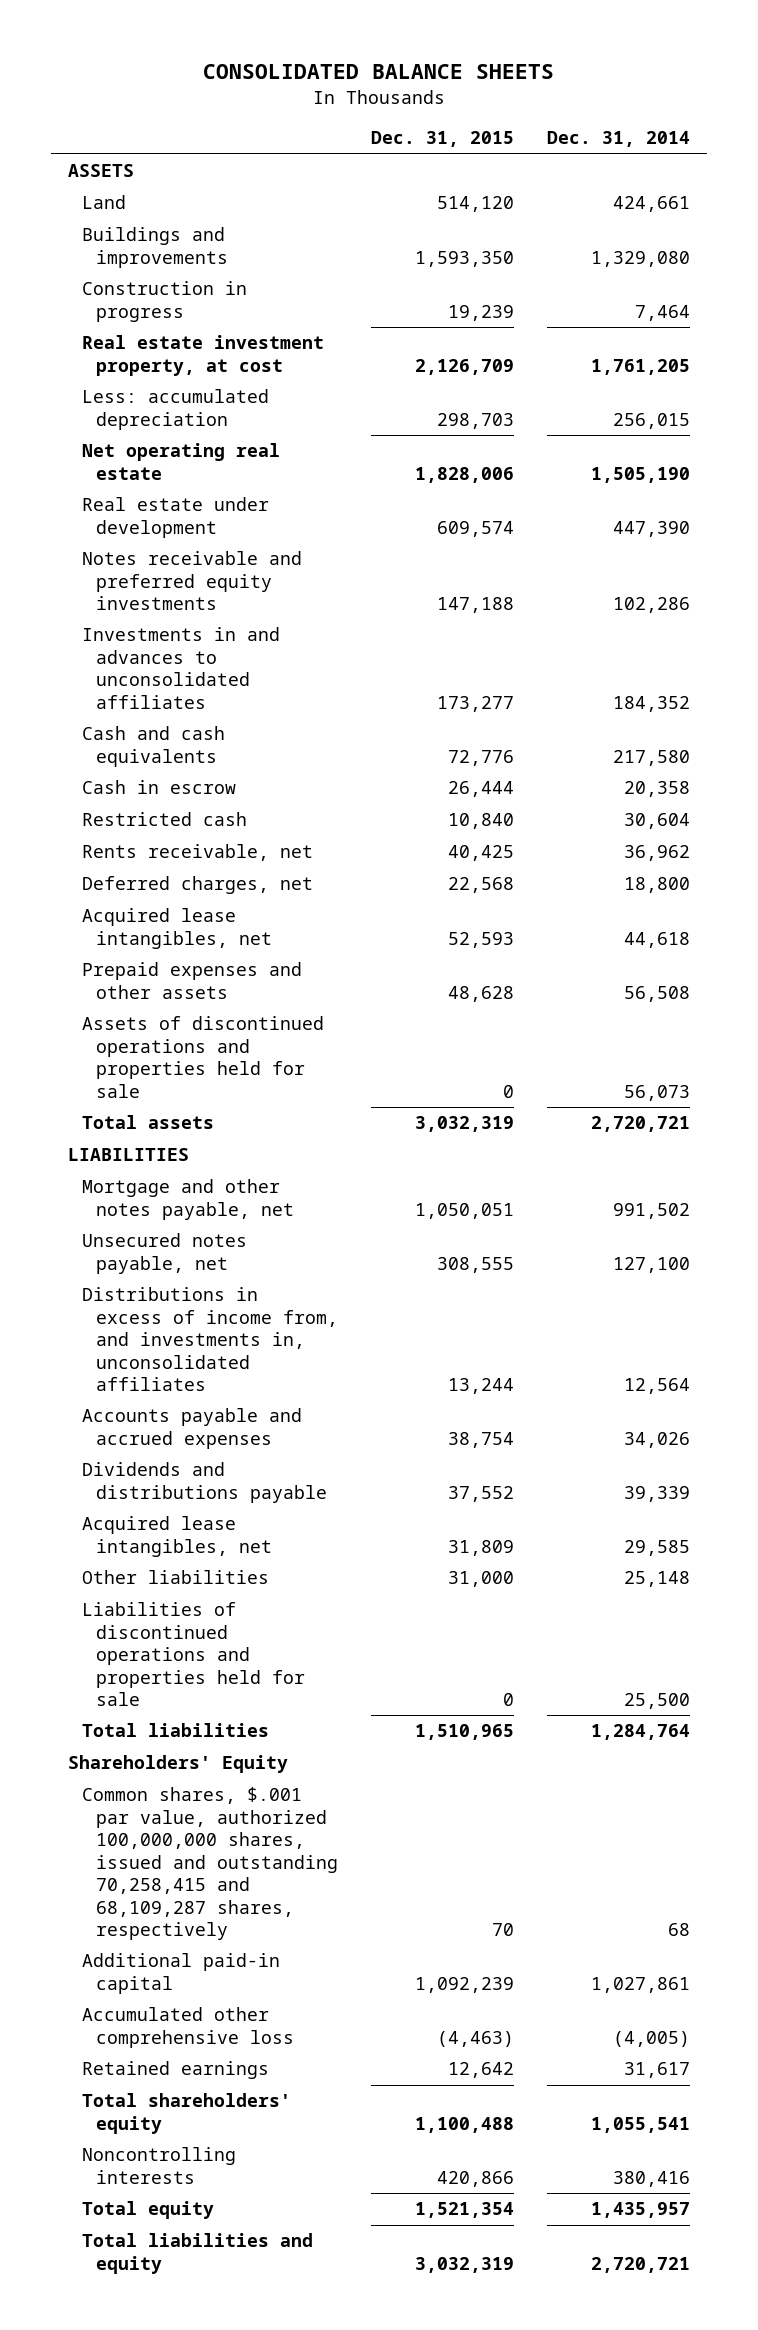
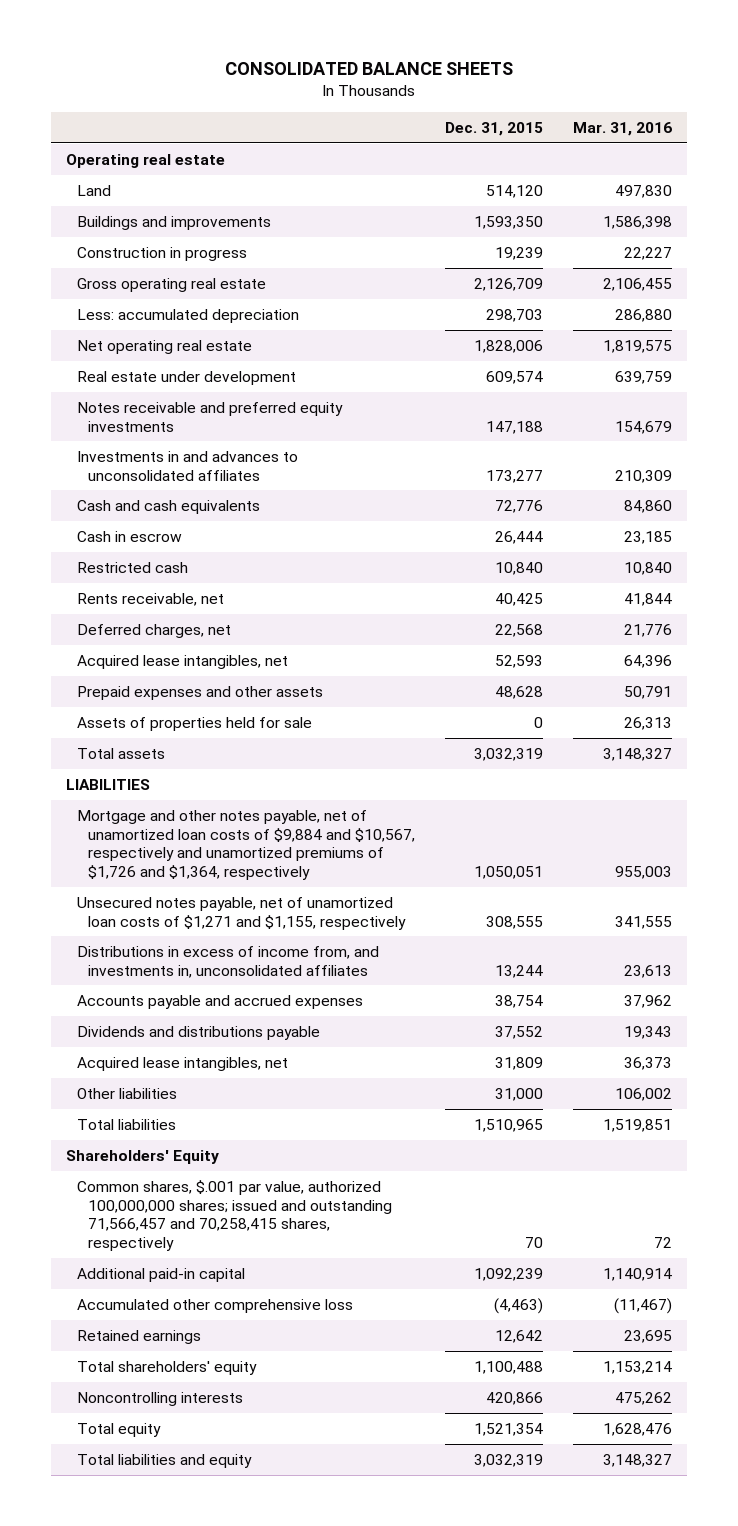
- | Dec. 31, 2015 | Dec. 31, 2014
+ | Dec. 31, 2015 | Mar. 31, 2016
- ASSETS
+ Operating real estate
- Real estate investment property, at cost | 2,126,709 | 1,761,205
+ Gross operating real estate | 2,126,709 | 2,106,455
- Assets of discontinued operations and properties held for sale | 0 | 56,073
+ Assets of properties held for sale | 0 | 26,313
- Mortgage and other notes payable, net | 1,050,051 | 991,502
- Unsecured notes payable, net | 308,555 | 127,100
+ Mortgage and other notes payable, net of unamortized loan costs of $9,884 and $10,567, respectively and unamortized premiums of $1,726 and $1,364, respectively | 1,050,051 | 955,003
+ Unsecured notes payable, net of unamortized loan costs of $1,271 and $1,155, respectively | 308,555 | 341,555
- Liabilities of discontinued operations and properties held for sale | 0 | 25,500
- Common shares, $.001 par value, authorized 100,000,000 shares, issued and outstanding 70,258,415 and 68,109,287 shares, respectively | 70 | 68
+ Common shares, $.001 par value, authorized 100,000,000 shares; issued and outstanding 71,566,457 and 70,258,415 shares, respectively | 70 | 72

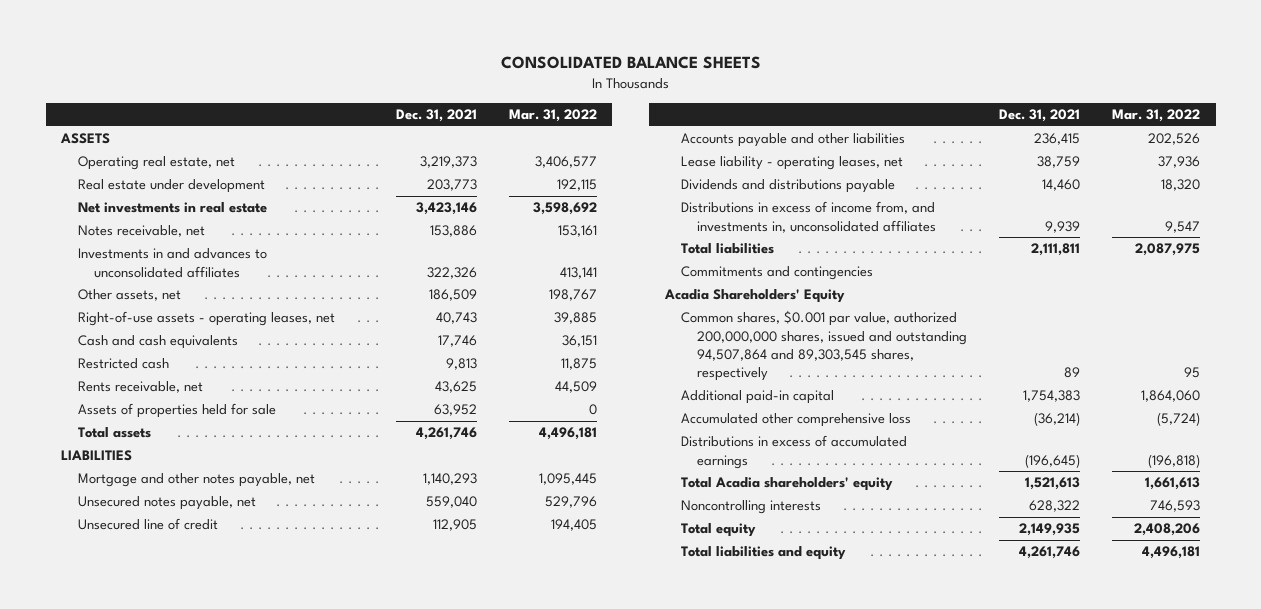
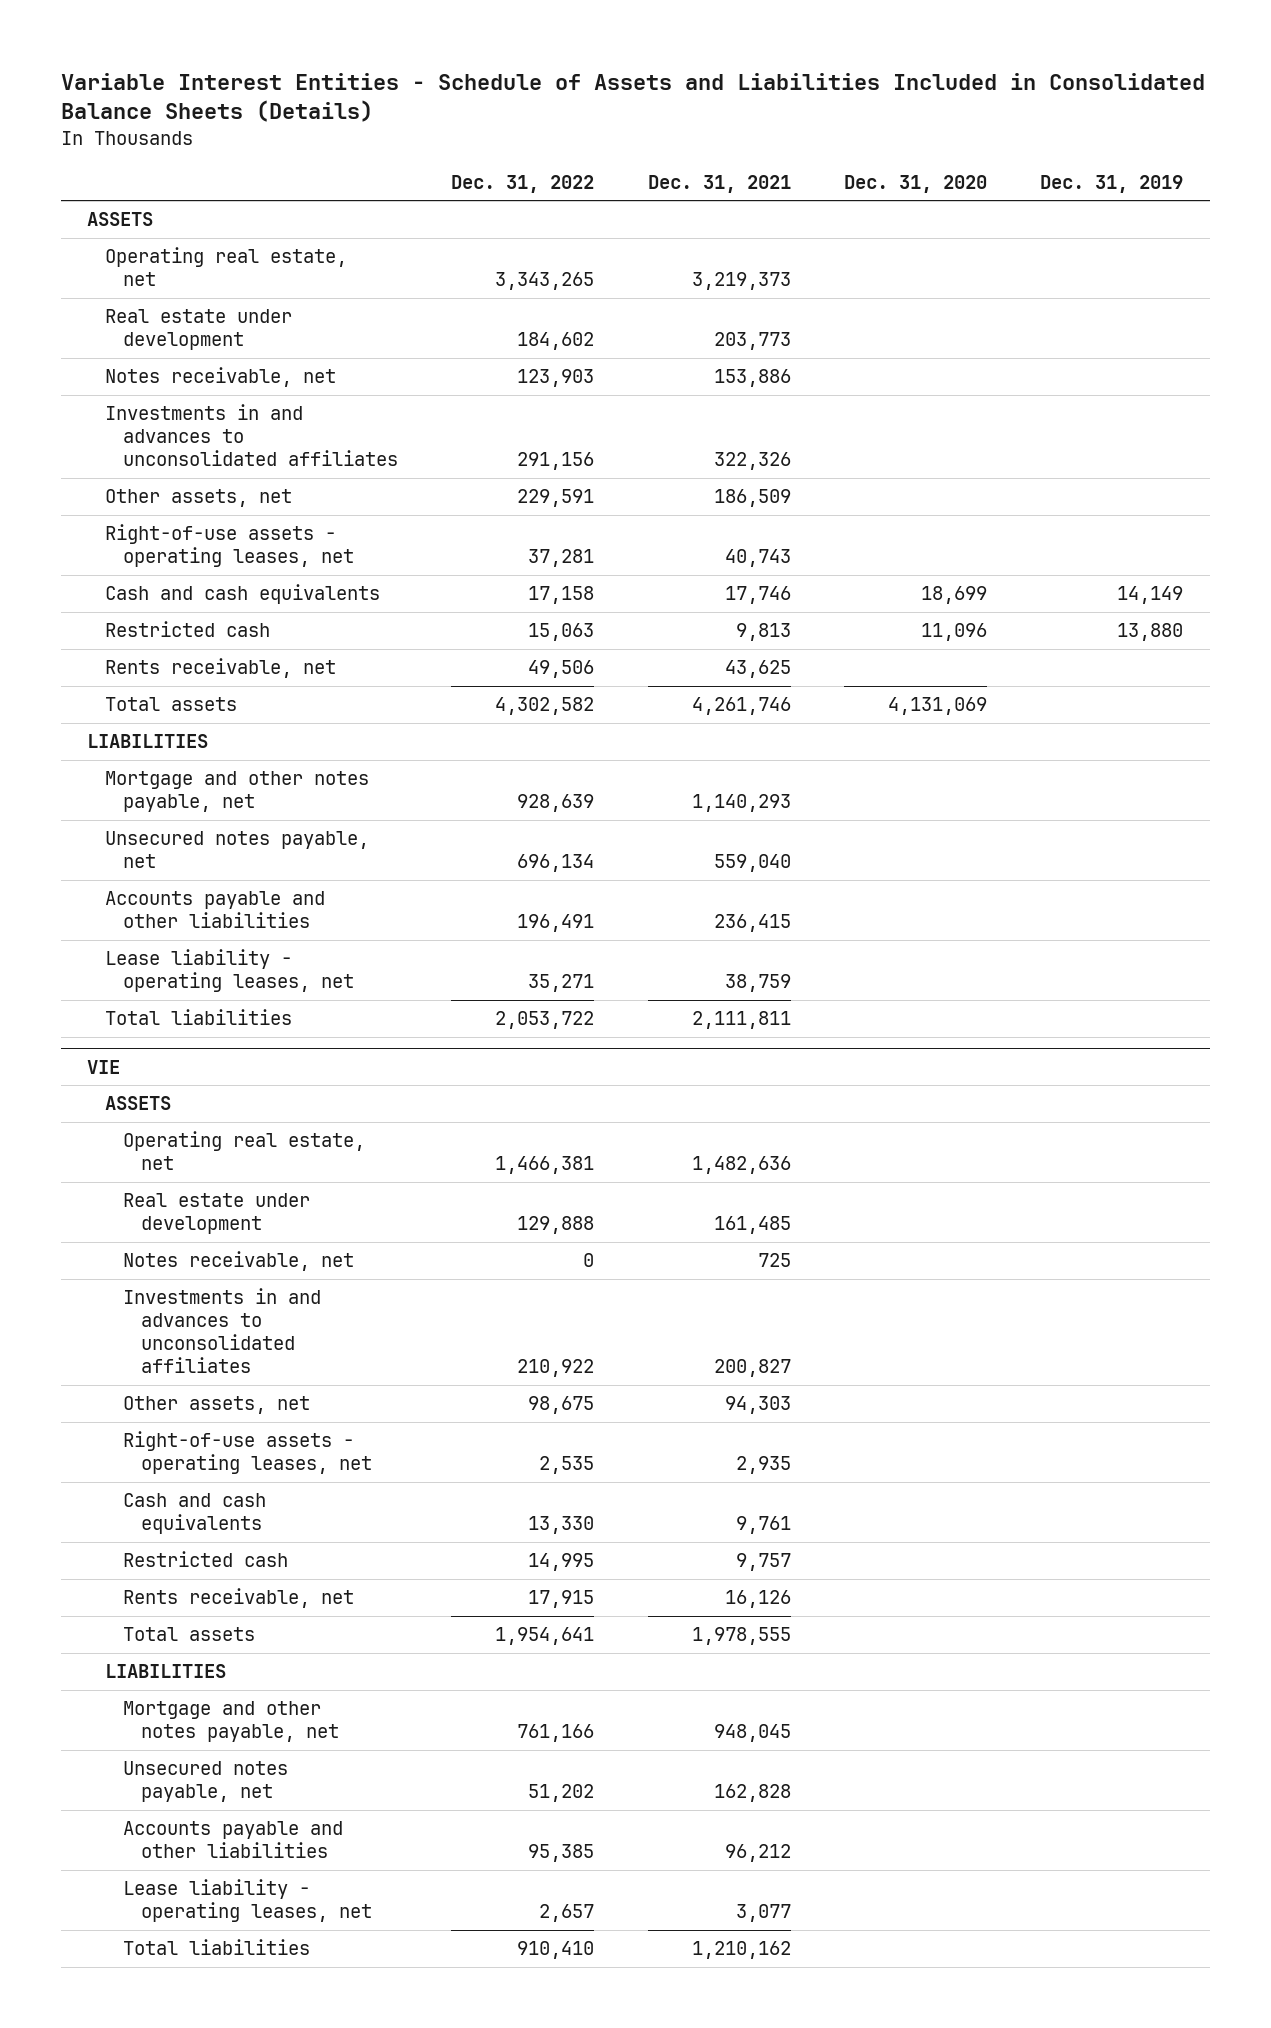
- CONSOLIDATED BALANCE SHEETS
+ Variable Interest Entities - Schedule of Assets and Liabilities Included in Consolidated Balance Sheets (Details)
- | Dec. 31, 2021 | Mar. 31, 2022
+ | Dec. 31, 2022 | Dec. 31, 2021 | Dec. 31, 2020 | Dec. 31, 2019
- Net investments in real estate | 3,423,146 | 3,598,692
- Assets of properties held for sale | 63,952 | 0
- Unsecured line of credit | 112,905 | 194,405
- Dividends and distributions payable | 14,460 | 18,320
- Distributions in excess of income from, and investments in, unconsolidated affiliates | 9,939 | 9,547
- Commitments and contingencies
- Acadia Shareholders' Equity
- Common shares, $0.001 par value, authorized 200,000,000 shares, issued and outstanding 94,507,864 and 89,303,545 shares, respectively | 89 | 95
- Additional paid-in capital | 1,754,383 | 1,864,060
- Accumulated other comprehensive loss | (36,214) | (5,724)
- Distributions in excess of accumulated earnings | (196,645) | (196,818)
- Total Acadia shareholders' equity | 1,521,613 | 1,661,613
- Noncontrolling interests | 628,322 | 746,593
- Total equity | 2,149,935 | 2,408,206
- Total liabilities and equity | 4,261,746 | 4,496,181
+ VIE
+ ASSETS
+ Operating real estate, net | 1,466,381 | 1,482,636 | |
+ Real estate under development | 129,888 | 161,485 | |
+ Notes receivable, net | 0 | 725 | |
+ Investments in and advances to unconsolidated affiliates | 210,922 | 200,827 | |
+ Other assets, net | 98,675 | 94,303 | |
+ Right-of-use assets - operating leases, net | 2,535 | 2,935 | |
+ Cash and cash equivalents | 13,330 | 9,761 | |
+ Restricted cash | 14,995 | 9,757 | |
+ Rents receivable, net | 17,915 | 16,126 | |
+ Total assets | 1,954,641 | 1,978,555 | |
+ LIABILITIES
+ Mortgage and other notes payable, net | 761,166 | 948,045 | |
+ Unsecured notes payable, net | 51,202 | 162,828 | |
+ Accounts payable and other liabilities | 95,385 | 96,212 | |
+ Lease liability - operating leases, net | 2,657 | 3,077 | |
+ Total liabilities | 910,410 | 1,210,162 | |

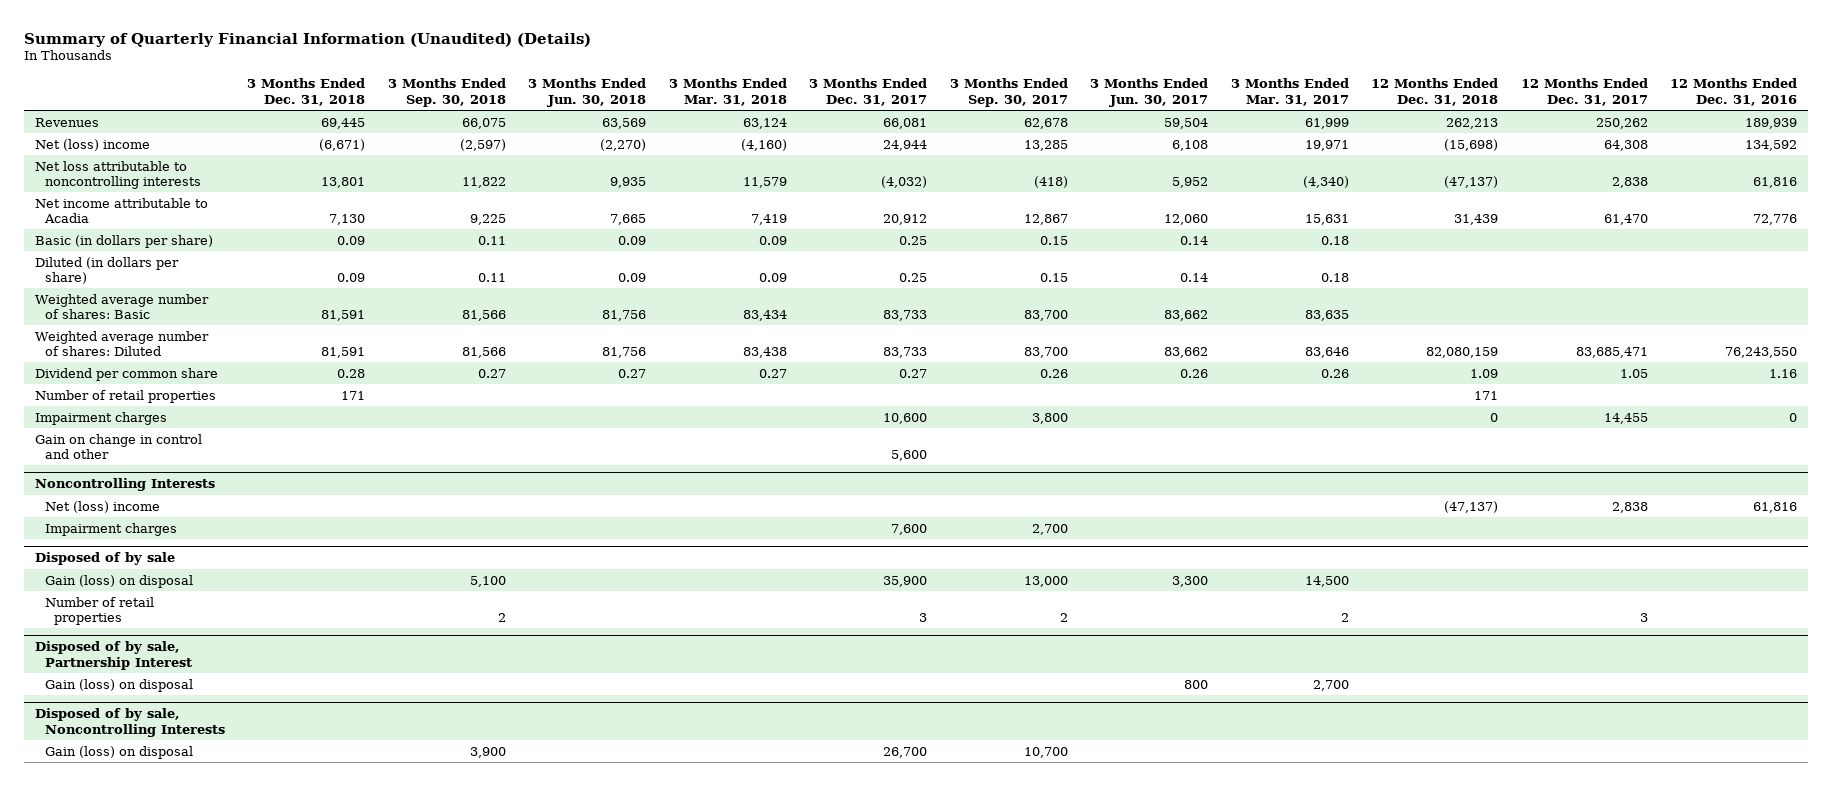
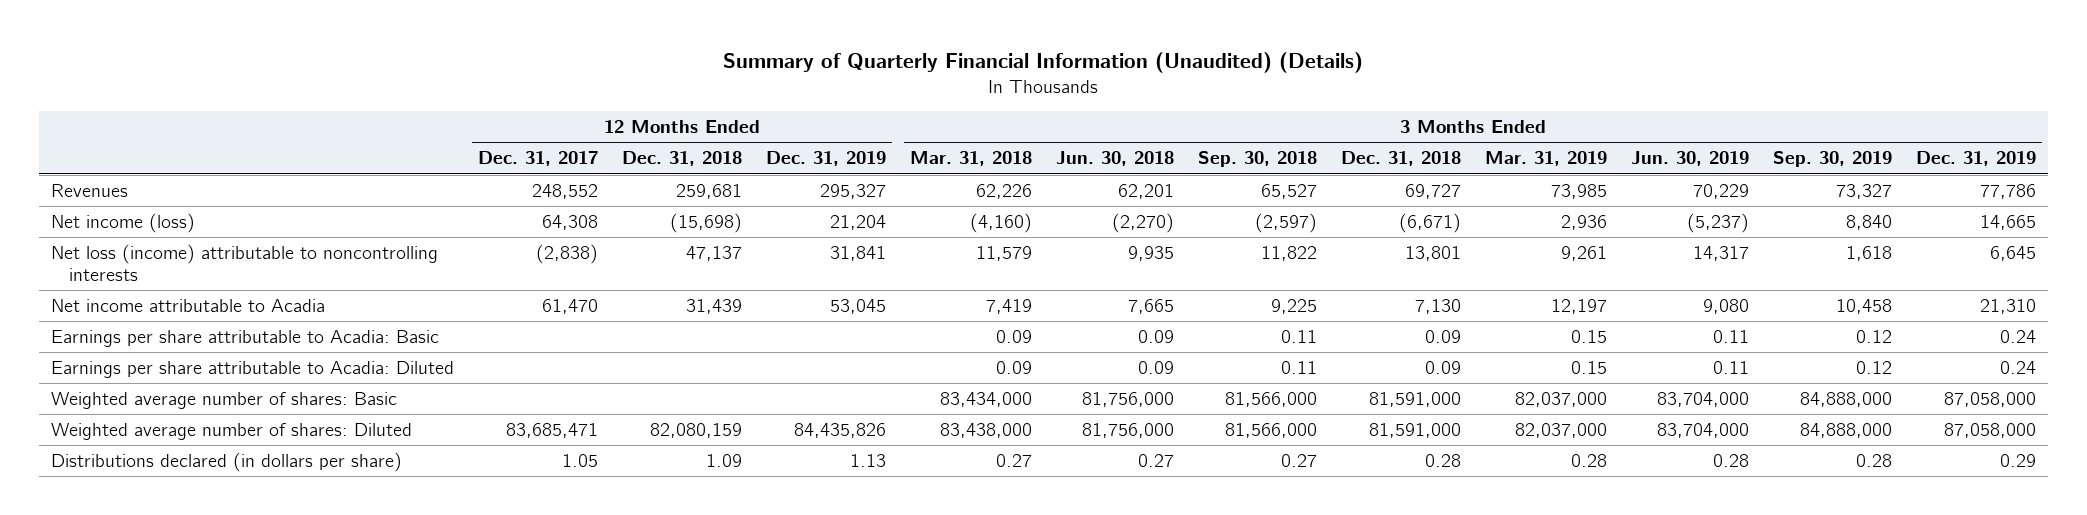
- | 3 Months Ended Dec. 31, 2018 | 3 Months Ended Sep. 30, 2018 | 3 Months Ended Jun. 30, 2018 | 3 Months Ended Mar. 31, 2018 | 3 Months Ended Dec. 31, 2017 | 3 Months Ended Sep. 30, 2017 | 3 Months Ended Jun. 30, 2017 | 3 Months Ended Mar. 31, 2017 | 12 Months Ended Dec. 31, 2018 | 12 Months Ended Dec. 31, 2017 | 12 Months Ended Dec. 31, 2016
+ | 12 Months Ended Dec. 31, 2017 | 12 Months Ended Dec. 31, 2018 | 12 Months Ended Dec. 31, 2019 | 3 Months Ended Mar. 31, 2018 | 3 Months Ended Jun. 30, 2018 | 3 Months Ended Sep. 30, 2018 | 3 Months Ended Dec. 31, 2018 | 3 Months Ended Mar. 31, 2019 | 3 Months Ended Jun. 30, 2019 | 3 Months Ended Sep. 30, 2019 | 3 Months Ended Dec. 31, 2019
- Revenues | 69,445 | 66,075 | 63,569 | 63,124 | 66,081 | 62,678 | 59,504 | 61,999 | 262,213 | 250,262 | 189,939
- Net (loss) income | (6,671) | (2,597) | (2,270) | (4,160) | 24,944 | 13,285 | 6,108 | 19,971 | (15,698) | 64,308 | 134,592
- Net loss attributable to noncontrolling interests | 13,801 | 11,822 | 9,935 | 11,579 | (4,032) | (418) | 5,952 | (4,340) | (47,137) | 2,838 | 61,816
+ Revenues | 248,552 | 259,681 | 295,327 | 62,226 | 62,201 | 65,527 | 69,727 | 73,985 | 70,229 | 73,327 | 77,786
+ Net income (loss) | 64,308 | (15,698) | 21,204 | (4,160) | (2,270) | (2,597) | (6,671) | 2,936 | (5,237) | 8,840 | 14,665
+ Net loss (income) attributable to noncontrolling interests | (2,838) | 47,137 | 31,841 | 11,579 | 9,935 | 11,822 | 13,801 | 9,261 | 14,317 | 1,618 | 6,645
- Basic (in dollars per share) | 0.09 | 0.11 | 0.09 | 0.09 | 0.25 | 0.15 | 0.14 | 0.18 | | |
- Diluted (in dollars per share) | 0.09 | 0.11 | 0.09 | 0.09 | 0.25 | 0.15 | 0.14 | 0.18 | | |
- Weighted average number of shares: Basic | 81,591 | 81,566 | 81,756 | 83,434 | 83,733 | 83,700 | 83,662 | 83,635 | | |
- Weighted average number of shares: Diluted | 81,591 | 81,566 | 81,756 | 83,438 | 83,733 | 83,700 | 83,662 | 83,646 | 82,080,159 | 83,685,471 | 76,243,550
- Dividend per common share | 0.28 | 0.27 | 0.27 | 0.27 | 0.27 | 0.26 | 0.26 | 0.26 | 1.09 | 1.05 | 1.16
- Number of retail properties | 171 | | | | | | | | 171 | |
- Impairment charges | | | | | 10,600 | 3,800 | | | 0 | 14,455 | 0
- Gain on change in control and other | | | | | 5,600 | | | | | |
- Noncontrolling Interests
- Net (loss) income | | | | | | | | | (47,137) | 2,838 | 61,816
- Impairment charges | | | | | 7,600 | 2,700 | | | | |
- Disposed of by sale
- Gain (loss) on disposal | | 5,100 | | | 35,900 | 13,000 | 3,300 | 14,500 | | |
- Number of retail properties | | 2 | | | 3 | 2 | | 2 | | 3 |
- Disposed of by sale, Partnership Interest
- Gain (loss) on disposal | | | | | | | 800 | 2,700 | | |
- Disposed of by sale, Noncontrolling Interests
- Gain (loss) on disposal | | 3,900 | | | 26,700 | 10,700 | | | | |
+ Earnings per share attributable to Acadia: Basic | | | | 0.09 | 0.09 | 0.11 | 0.09 | 0.15 | 0.11 | 0.12 | 0.24
+ Earnings per share attributable to Acadia: Diluted | | | | 0.09 | 0.09 | 0.11 | 0.09 | 0.15 | 0.11 | 0.12 | 0.24
+ Weighted average number of shares: Basic | | | | 83,434,000 | 81,756,000 | 81,566,000 | 81,591,000 | 82,037,000 | 83,704,000 | 84,888,000 | 87,058,000
+ Weighted average number of shares: Diluted | 83,685,471 | 82,080,159 | 84,435,826 | 83,438,000 | 81,756,000 | 81,566,000 | 81,591,000 | 82,037,000 | 83,704,000 | 84,888,000 | 87,058,000
+ Distributions declared (in dollars per share) | 1.05 | 1.09 | 1.13 | 0.27 | 0.27 | 0.27 | 0.28 | 0.28 | 0.28 | 0.28 | 0.29

